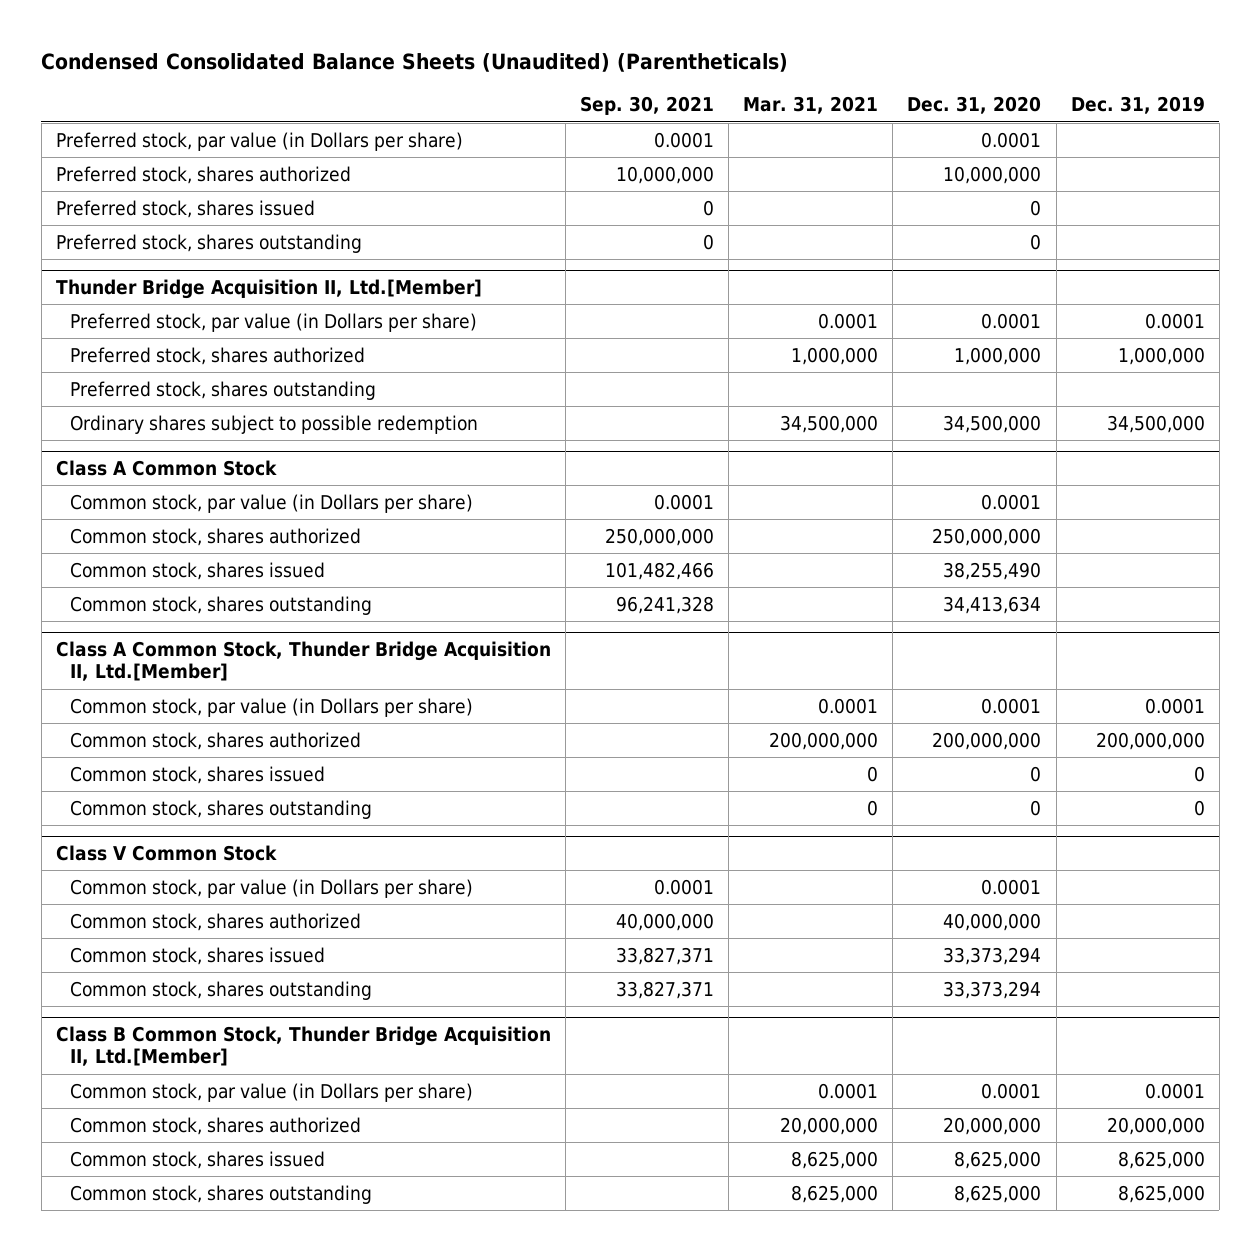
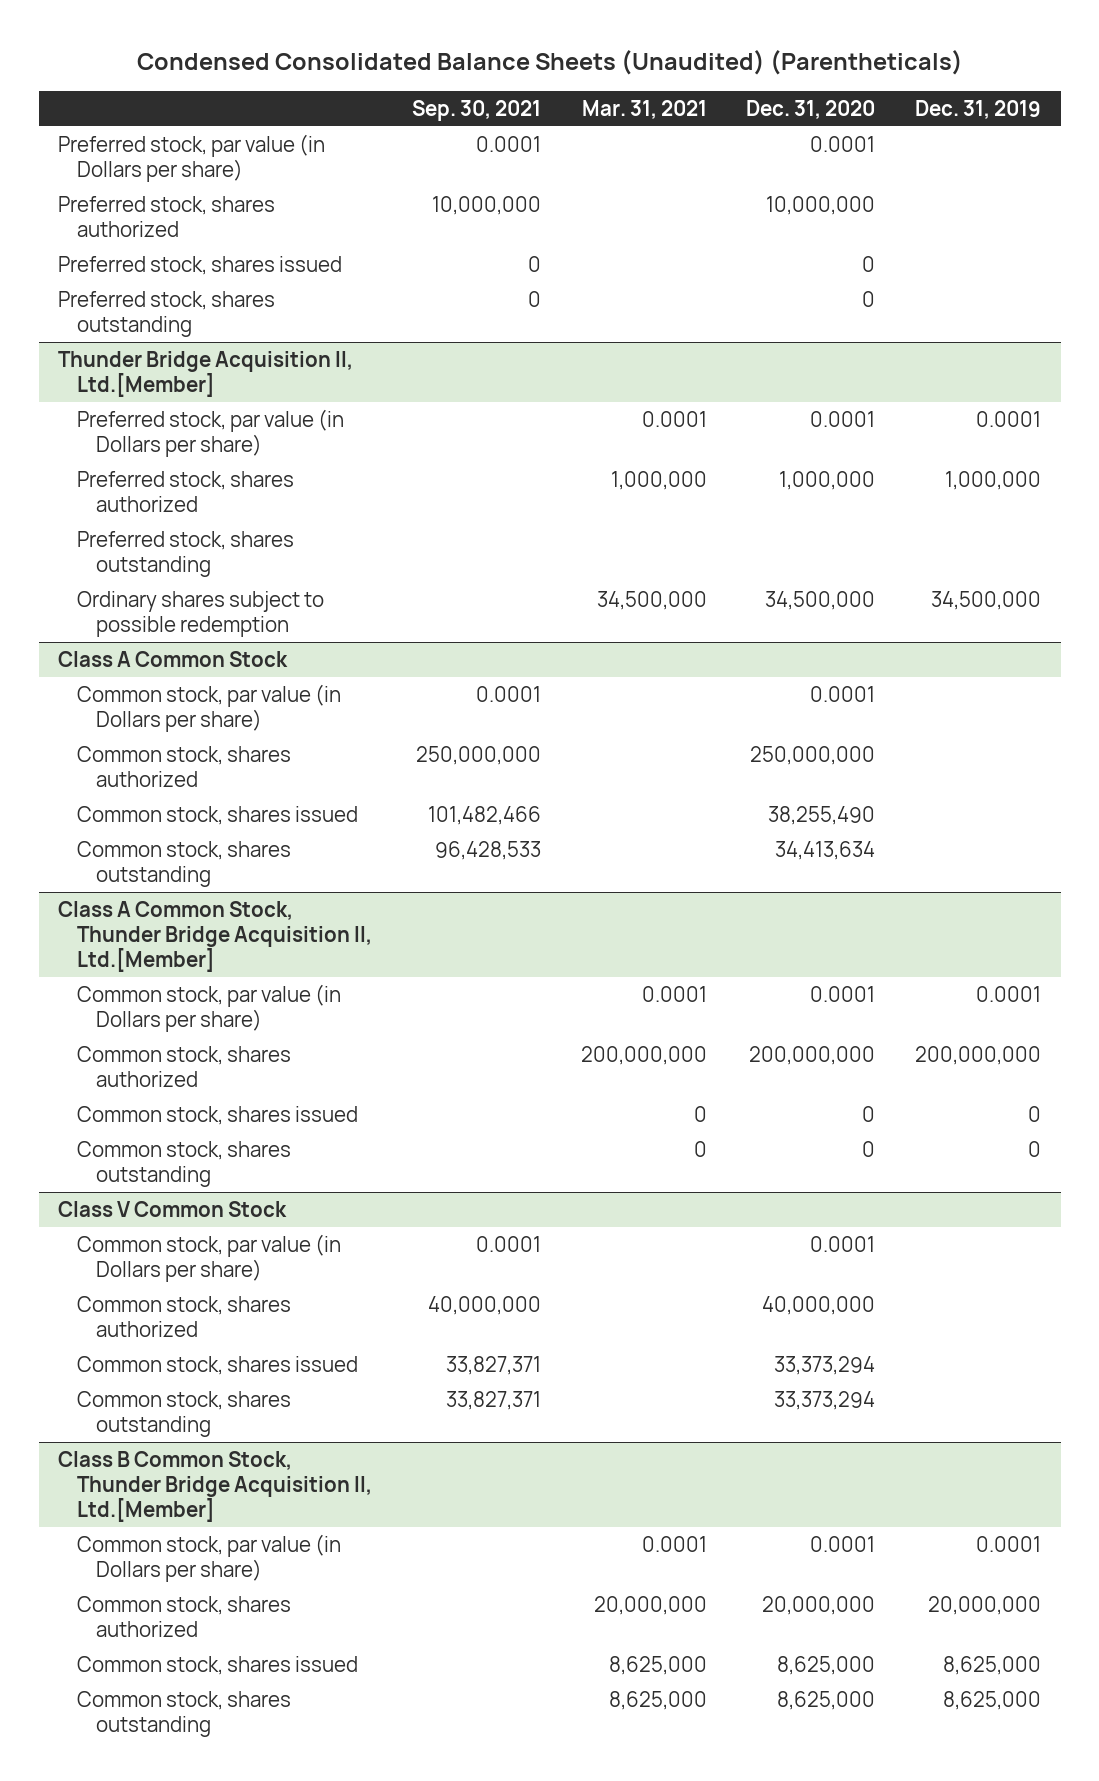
@ Class A Common Stock
- Common stock, shares outstanding | 96,241,328 | | 34,413,634 |
+ Common stock, shares outstanding | 96,428,533 | | 34,413,634 |

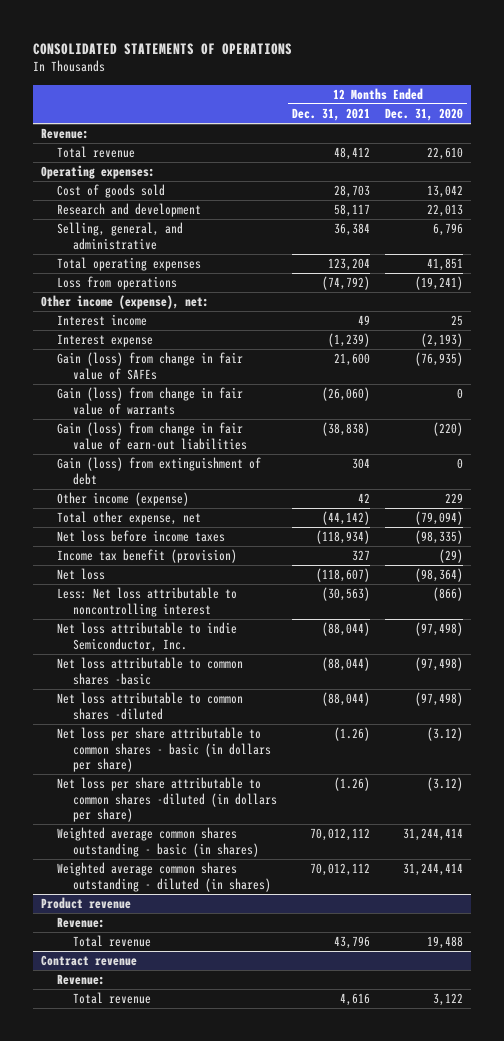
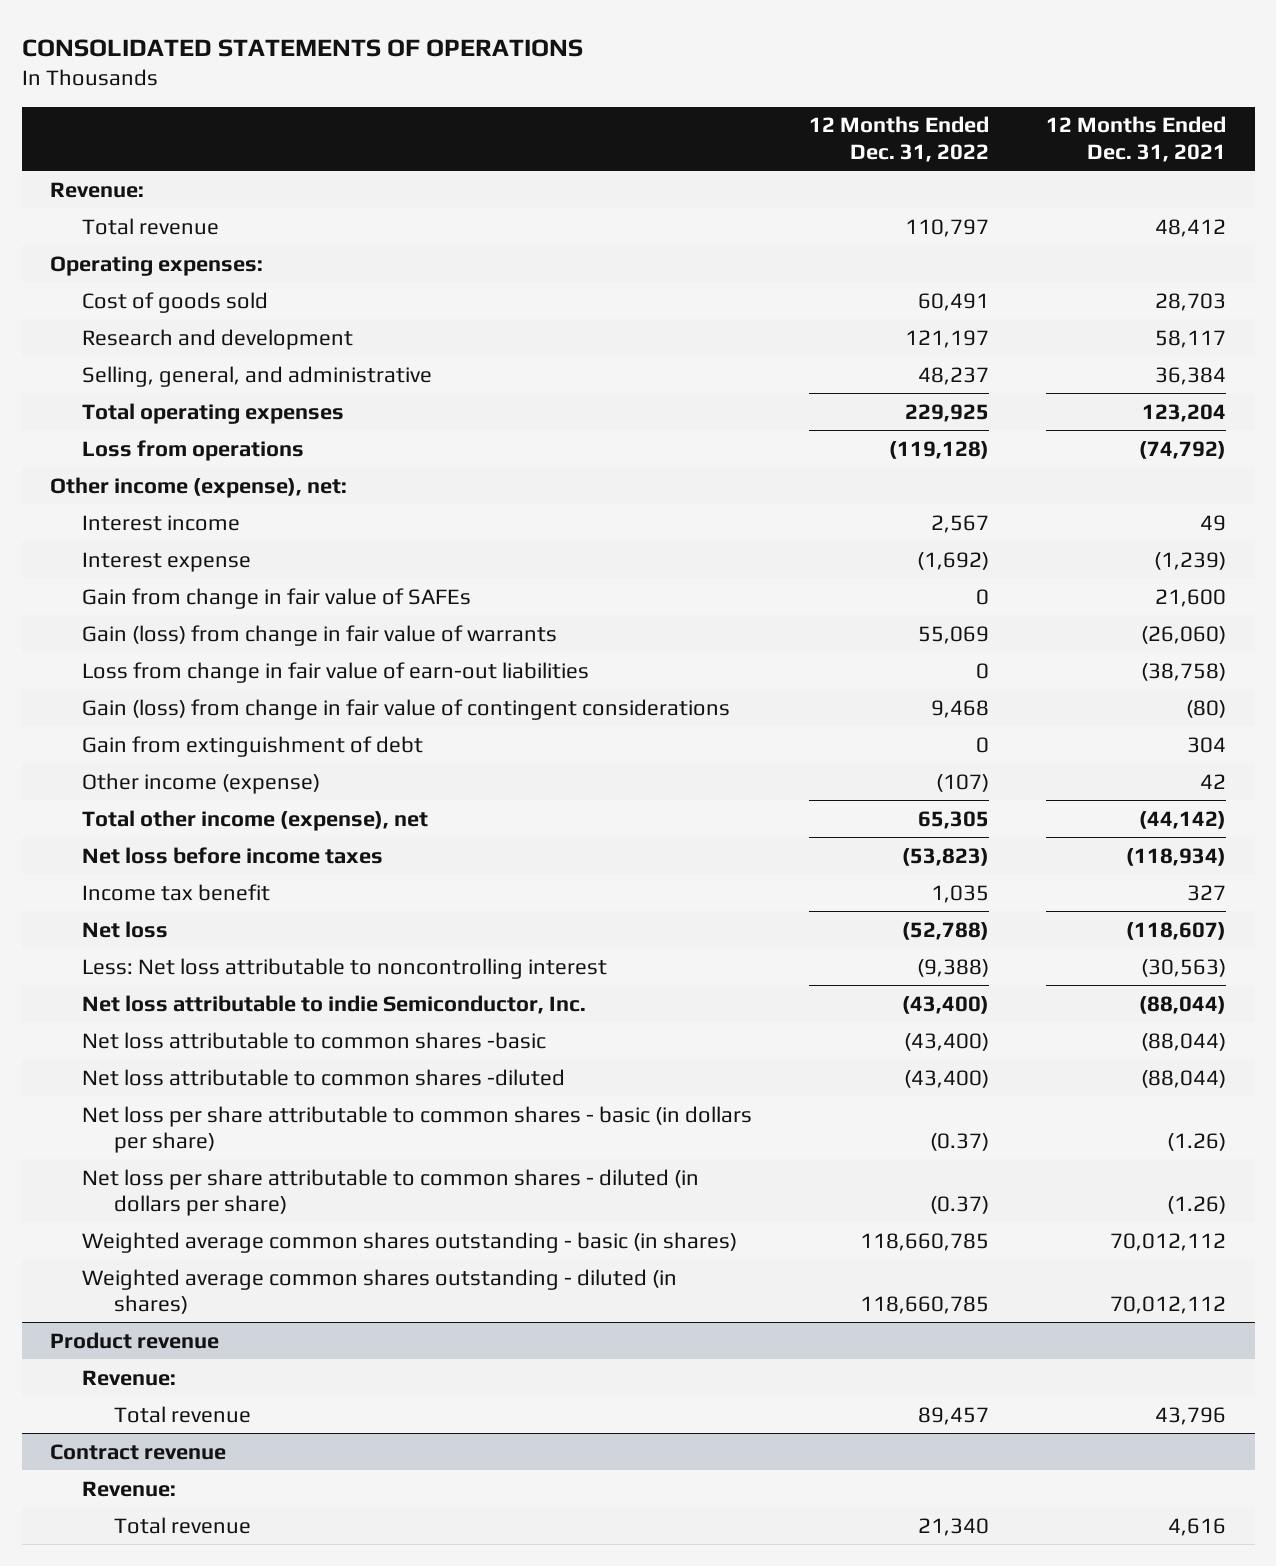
- | 12 Months Ended Dec. 31, 2021 | 12 Months Ended Dec. 31, 2020
+ | 12 Months Ended Dec. 31, 2022 | 12 Months Ended Dec. 31, 2021
- Gain (loss) from change in fair value of SAFEs | 21,600 | (76,935)
+ Gain from change in fair value of SAFEs | 0 | 21,600
- Gain (loss) from change in fair value of earn-out liabilities | (38,838) | (220)
- Gain (loss) from extinguishment of debt | 304 | 0
+ Loss from change in fair value of earn-out liabilities | 0 | (38,758)
+ Gain (loss) from change in fair value of contingent considerations | 9,468 | (80)
+ Gain from extinguishment of debt | 0 | 304
- Total other expense, net | (44,142) | (79,094)
+ Total other income (expense), net | 65,305 | (44,142)
- Income tax benefit (provision) | 327 | (29)
+ Income tax benefit | 1,035 | 327
- Net loss per share attributable to common shares -diluted (in dollars per share) | (1.26) | (3.12)
+ Net loss per share attributable to common shares - diluted (in dollars per share) | (0.37) | (1.26)

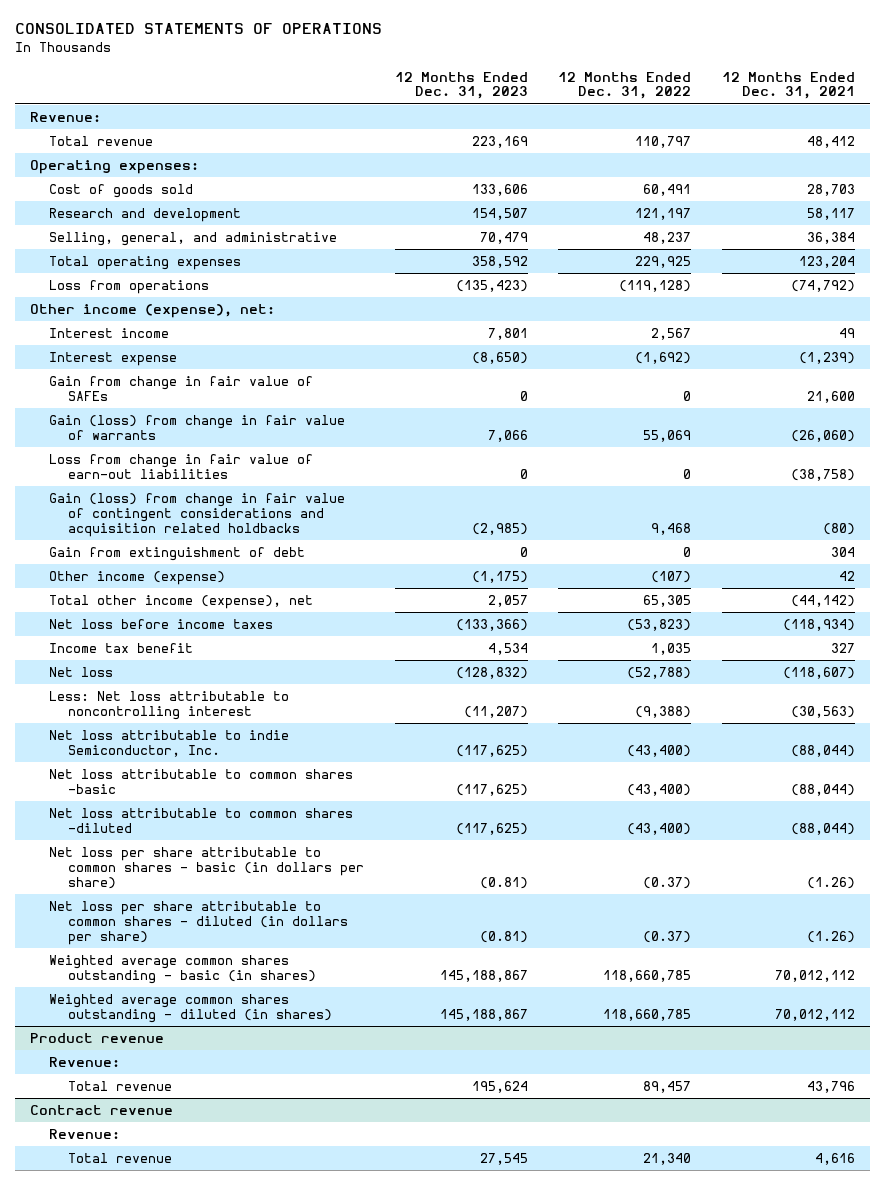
- | 12 Months Ended Dec. 31, 2022 | 12 Months Ended Dec. 31, 2021
+ | 12 Months Ended Dec. 31, 2023 | 12 Months Ended Dec. 31, 2022 | 12 Months Ended Dec. 31, 2021
- Gain (loss) from change in fair value of contingent considerations | 9,468 | (80)
+ Gain (loss) from change in fair value of contingent considerations and acquisition related holdbacks | (2,985) | 9,468 | (80)

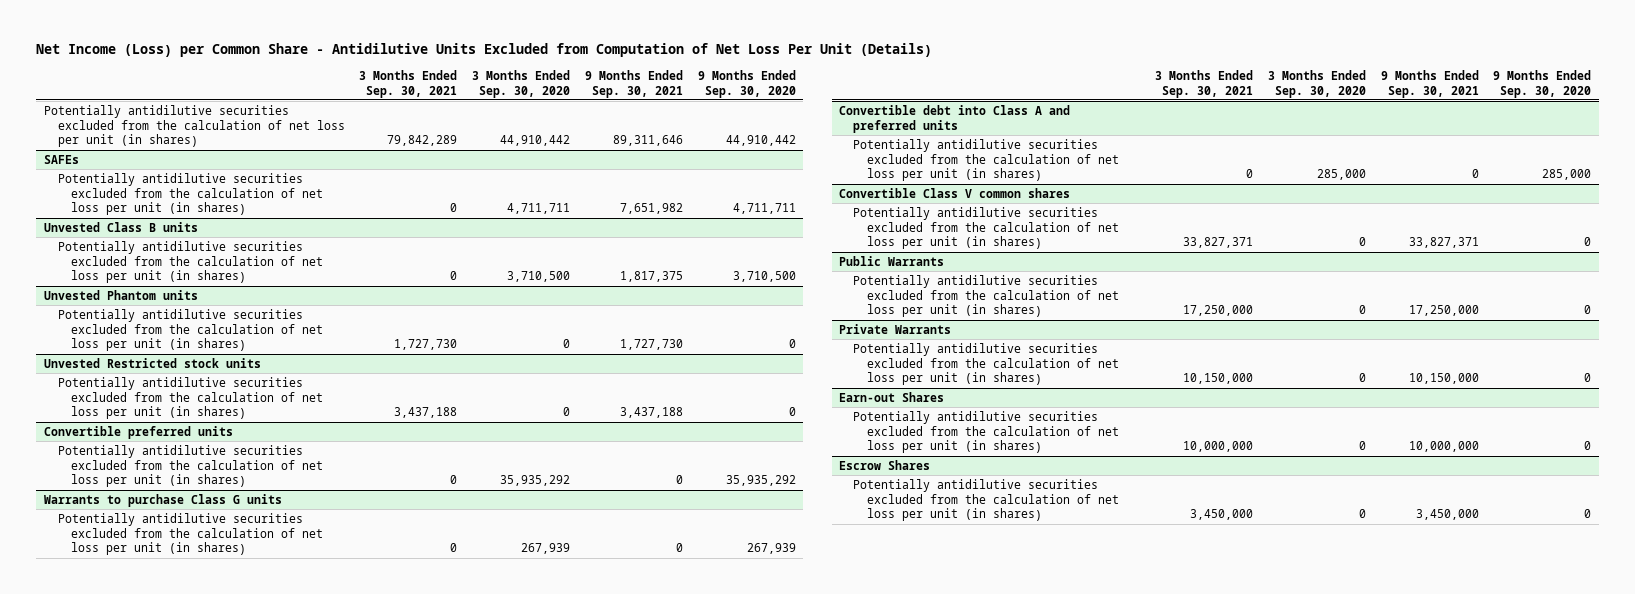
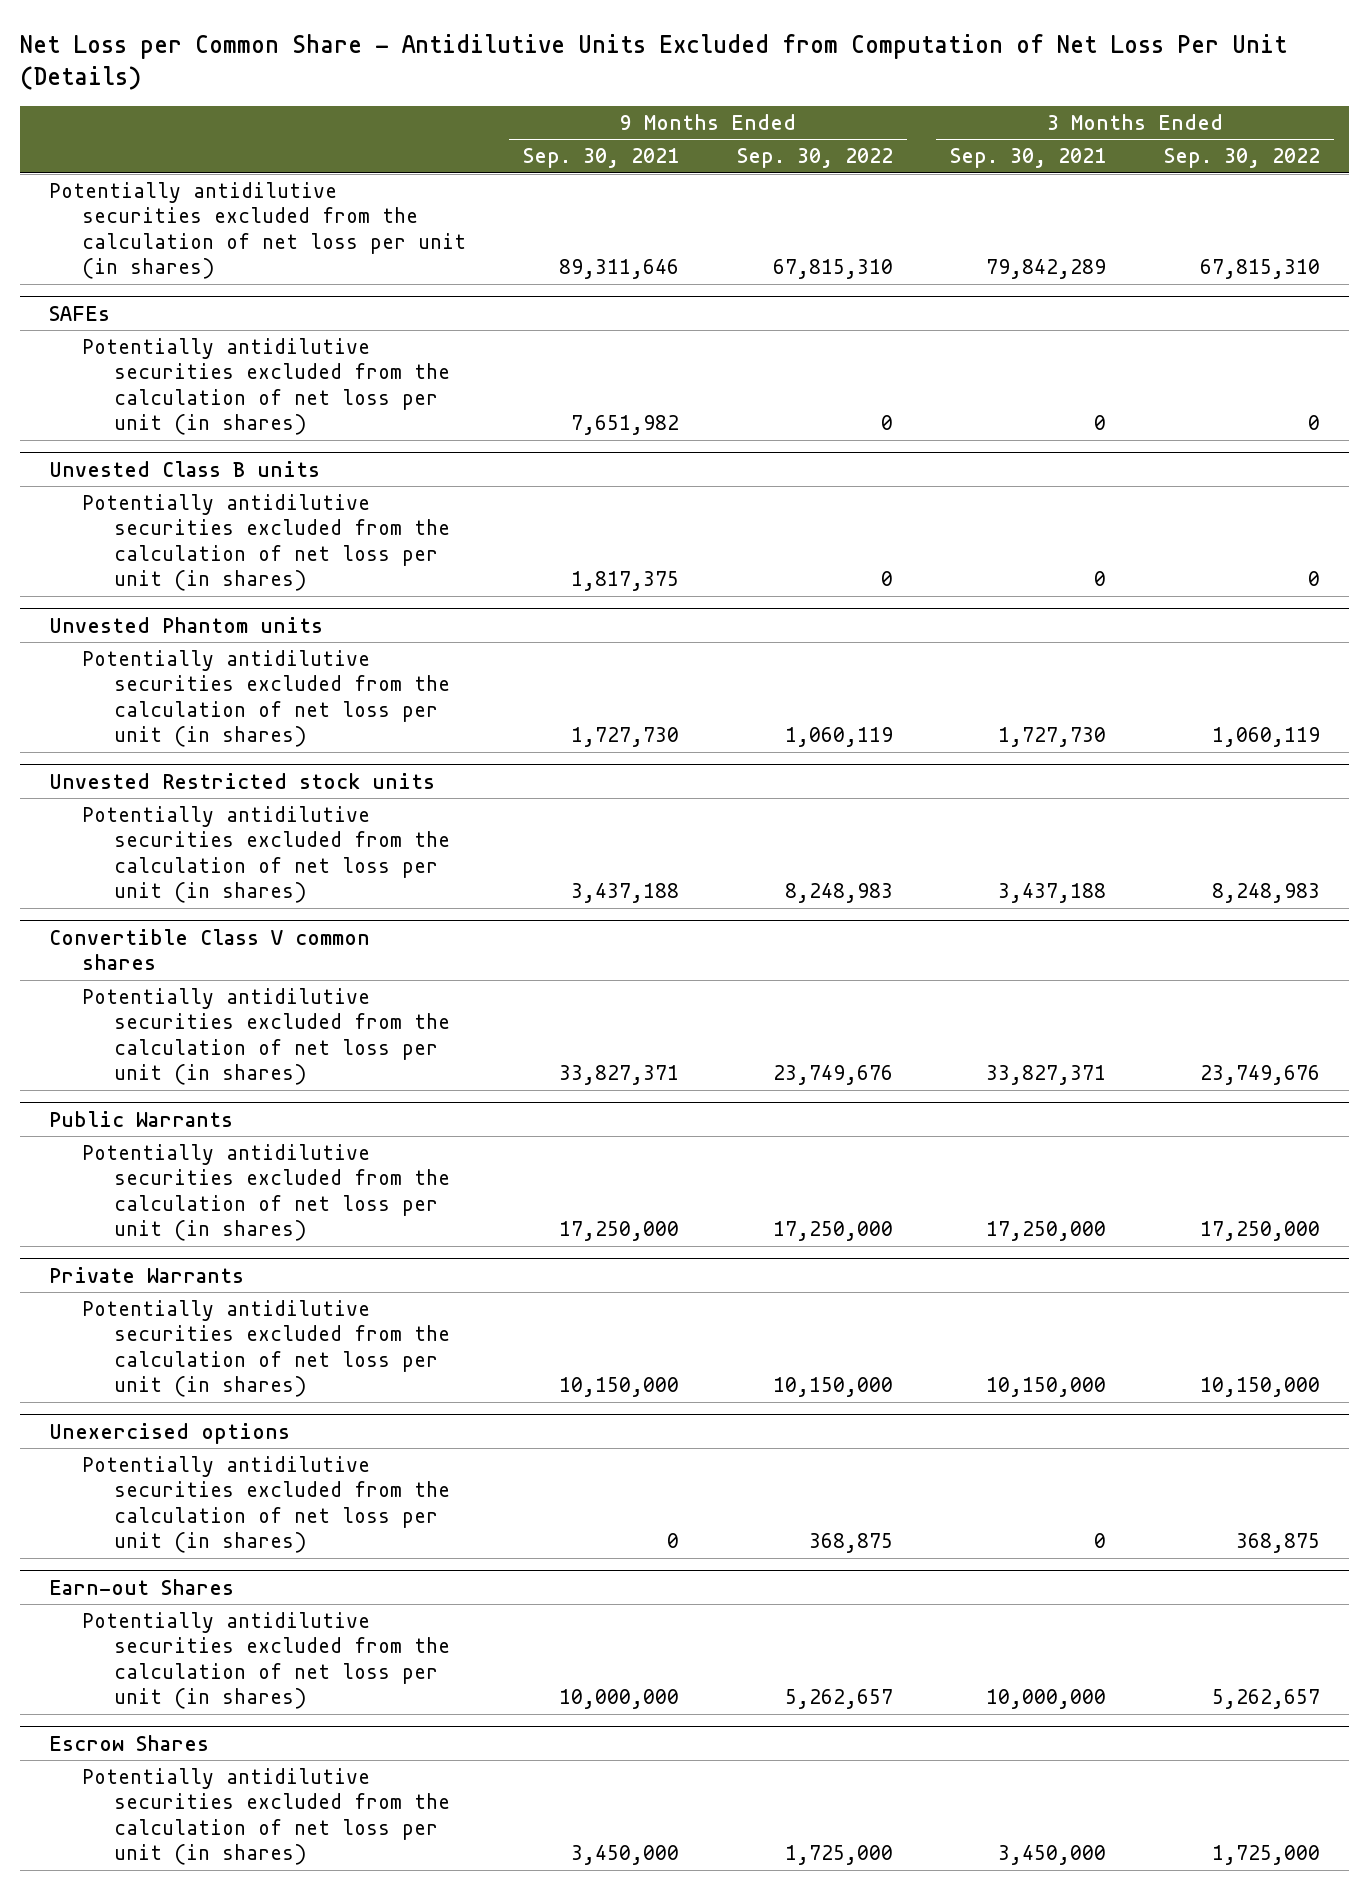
- Net Income (Loss) per Common Share - Antidilutive Units Excluded from Computation of Net Loss Per Unit (Details)
+ Net Loss per Common Share - Antidilutive Units Excluded from Computation of Net Loss Per Unit (Details)
- | 3 Months Ended Sep. 30, 2021 | 3 Months Ended Sep. 30, 2020 | 9 Months Ended Sep. 30, 2021 | 9 Months Ended Sep. 30, 2020
+ | 9 Months Ended Sep. 30, 2021 | 9 Months Ended Sep. 30, 2022 | 3 Months Ended Sep. 30, 2021 | 3 Months Ended Sep. 30, 2022
- Convertible preferred units
- Potentially antidilutive securities excluded from the calculation of net loss per unit (in shares) | 0 | 35,935,292 | 0 | 35,935,292
- Warrants to purchase Class G units
- Potentially antidilutive securities excluded from the calculation of net loss per unit (in shares) | 0 | 267,939 | 0 | 267,939
- Convertible debt into Class A and preferred units
- Potentially antidilutive securities excluded from the calculation of net loss per unit (in shares) | 0 | 285,000 | 0 | 285,000
+ Unexercised options
+ Potentially antidilutive securities excluded from the calculation of net loss per unit (in shares) | 0 | 368,875 | 0 | 368,875

